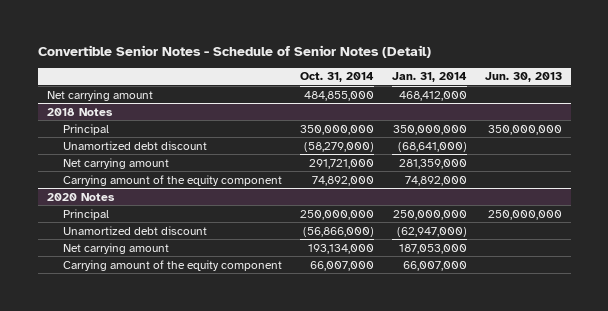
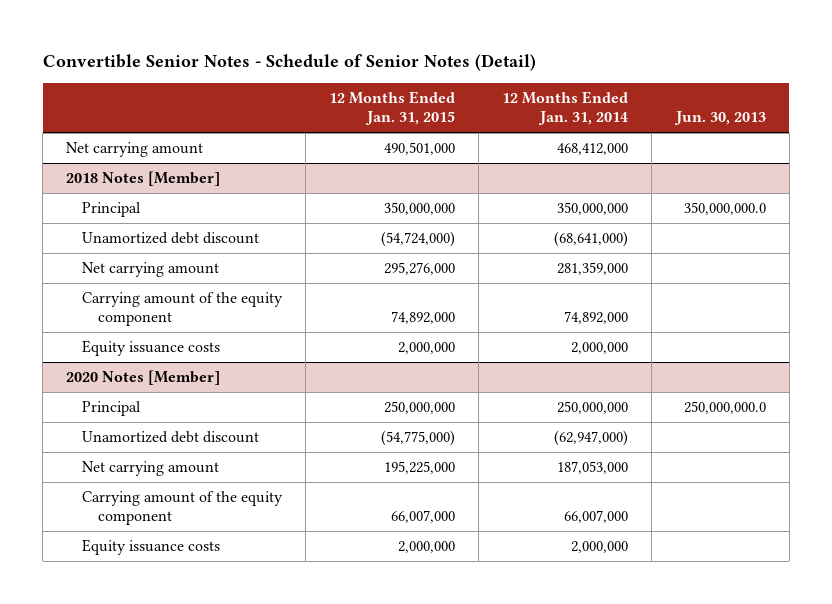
- | Oct. 31, 2014 | Jan. 31, 2014 | Jun. 30, 2013
+ | 12 Months Ended Jan. 31, 2015 | 12 Months Ended Jan. 31, 2014 | Jun. 30, 2013
- 2018 Notes
- Principal | 350,000,000 | 350,000,000 | 350,000,000
+ 2018 Notes [Member]
+ Principal | 350,000,000 | 350,000,000 | 350,000,000.0
- 2020 Notes
- Principal | 250,000,000 | 250,000,000 | 250,000,000
+ Equity issuance costs | 2,000,000 | 2,000,000 |
+ 2020 Notes [Member]
+ Principal | 250,000,000 | 250,000,000 | 250,000,000.0
+ Equity issuance costs | 2,000,000 | 2,000,000 |

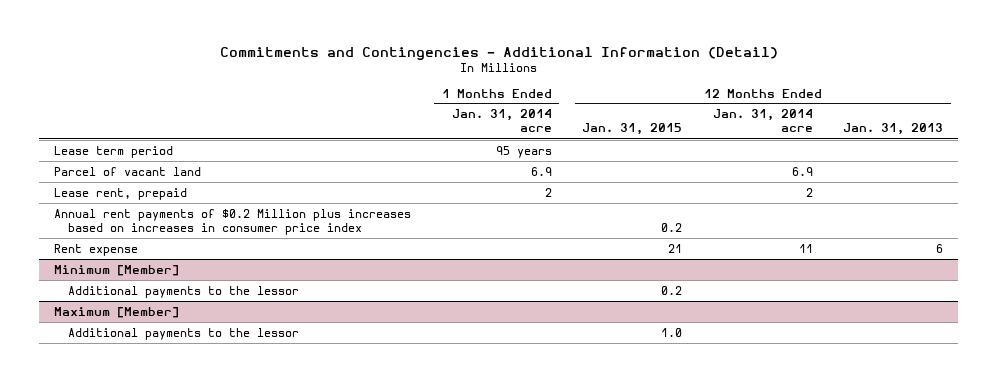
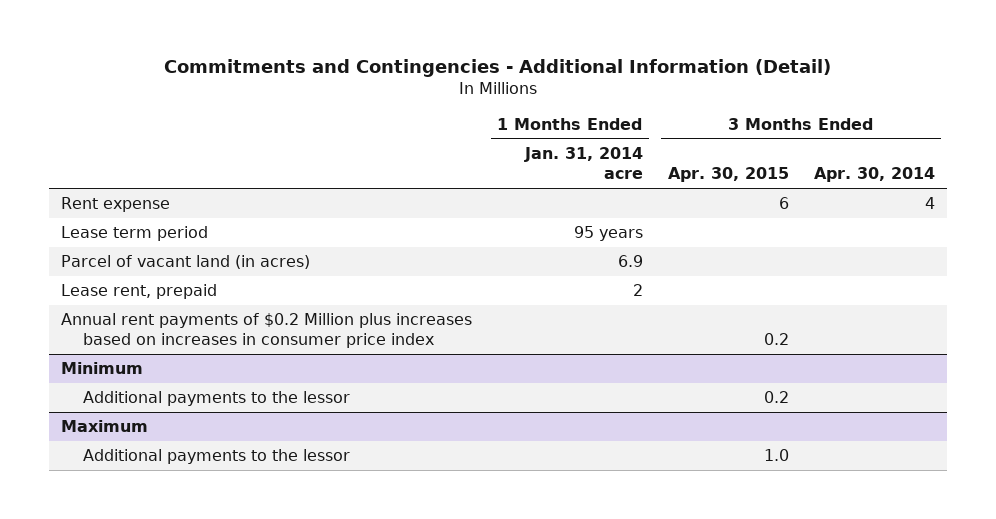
- | 1 Months Ended Jan. 31, 2014 acre | 12 Months Ended Jan. 31, 2015 | 12 Months Ended Jan. 31, 2014 acre | 12 Months Ended Jan. 31, 2013
+ | 1 Months Ended Jan. 31, 2014 acre | 3 Months Ended Apr. 30, 2015 | 3 Months Ended Apr. 30, 2014
moved up: Rent expense | | 6 | 4
- Parcel of vacant land | 6.9 | | 6.9 |
+ Parcel of vacant land (in acres) | 6.9 | |
- Minimum [Member]
+ Minimum
- Maximum [Member]
+ Maximum

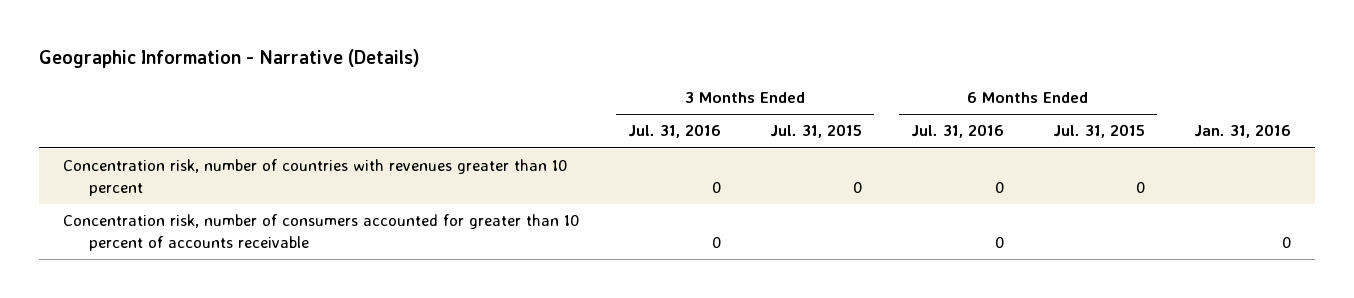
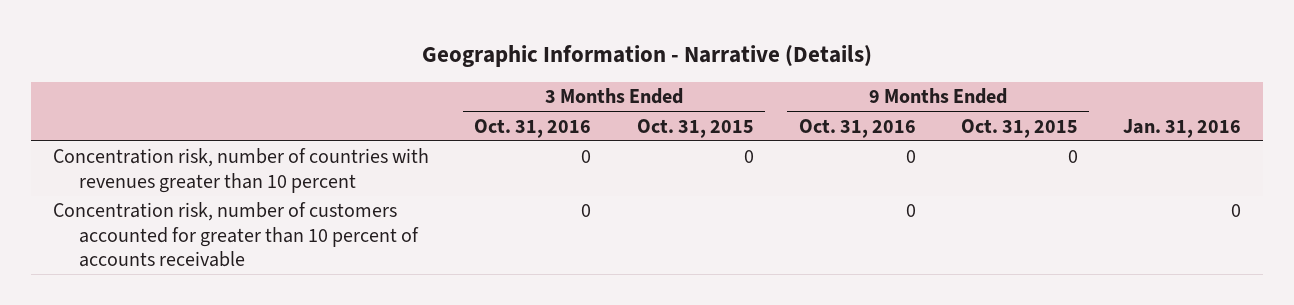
- | 3 Months Ended Jul. 31, 2016 | 3 Months Ended Jul. 31, 2015 | 6 Months Ended Jul. 31, 2016 | 6 Months Ended Jul. 31, 2015 | Jan. 31, 2016
+ | 3 Months Ended Oct. 31, 2016 | 3 Months Ended Oct. 31, 2015 | 9 Months Ended Oct. 31, 2016 | 9 Months Ended Oct. 31, 2015 | Jan. 31, 2016
- Concentration risk, number of consumers accounted for greater than 10 percent of accounts receivable | 0 | | 0 | | 0
+ Concentration risk, number of customers accounted for greater than 10 percent of accounts receivable | 0 | | 0 | | 0

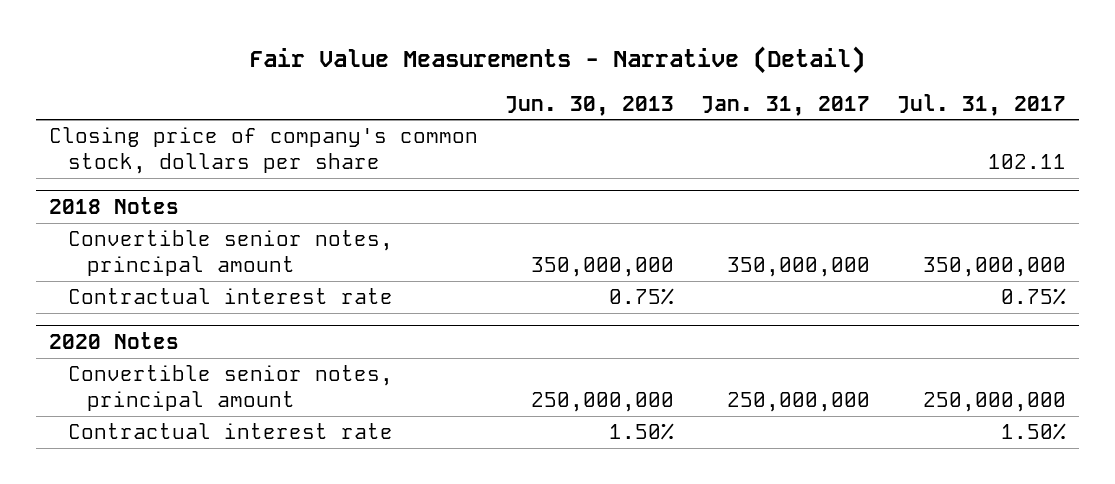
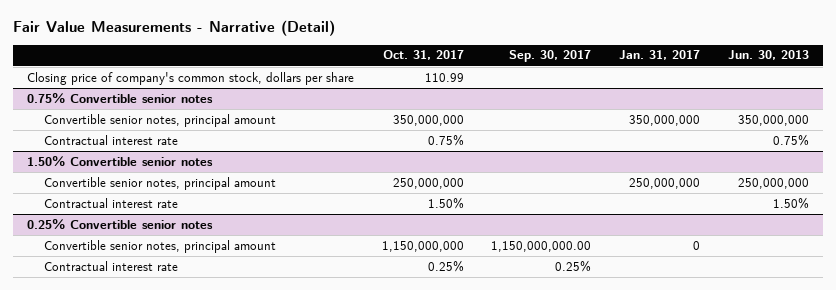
- | Jun. 30, 2013 | Jan. 31, 2017 | Jul. 31, 2017
+ | Oct. 31, 2017 | Sep. 30, 2017 | Jan. 31, 2017 | Jun. 30, 2013
- 2018 Notes
+ 0.75% Convertible senior notes
- 2020 Notes
+ 1.50% Convertible senior notes
+ 0.25% Convertible senior notes
+ Convertible senior notes, principal amount | 1,150,000,000 | 1,150,000,000.00 | 0 |
+ Contractual interest rate | 0.25% | 0.25% | |

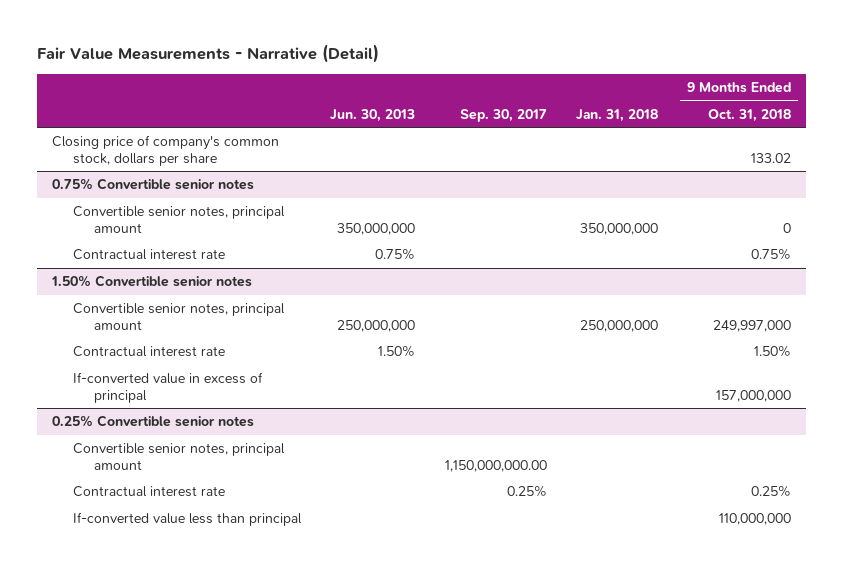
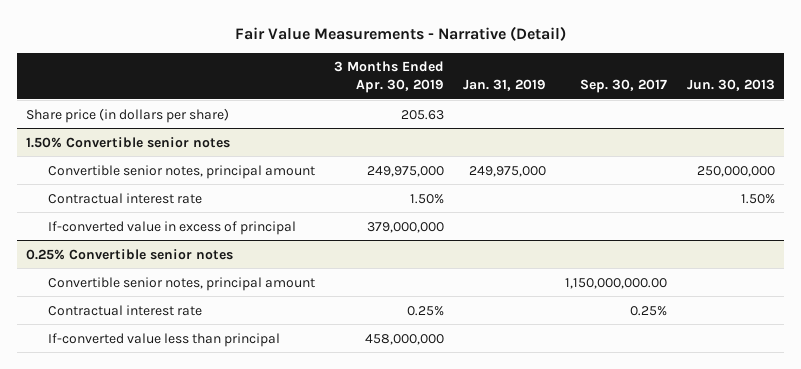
- | Jun. 30, 2013 | Sep. 30, 2017 | Jan. 31, 2018 | 9 Months Ended Oct. 31, 2018
+ | 3 Months Ended Apr. 30, 2019 | Jan. 31, 2019 | Sep. 30, 2017 | Jun. 30, 2013
- Closing price of company's common stock, dollars per share | | | | 133.02
- 0.75% Convertible senior notes
- Convertible senior notes, principal amount | 350,000,000 | | 350,000,000 | 0
- Contractual interest rate | 0.75% | | | 0.75%
+ Share price (in dollars per share) | 205.63 | | |

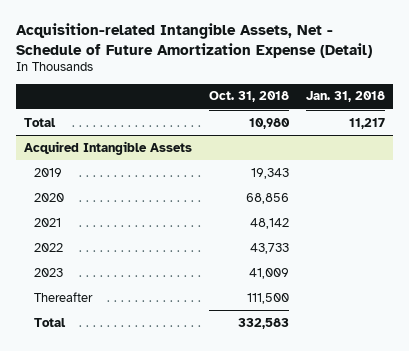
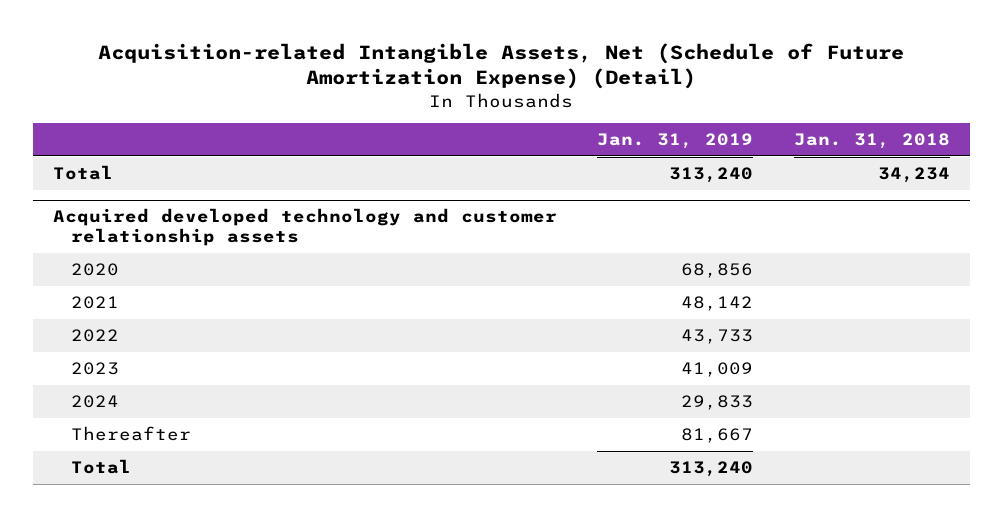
- Acquisition-related Intangible Assets, Net - Schedule of Future Amortization Expense (Detail)
+ Acquisition-related Intangible Assets, Net (Schedule of Future Amortization Expense) (Detail)
- | Oct. 31, 2018 | Jan. 31, 2018
+ | Jan. 31, 2019 | Jan. 31, 2018
- Total | 10,980 | 11,217
- Acquired Intangible Assets
- 2019 | 19,343 |
- 2020 | 68,856 |
- 2021 | 48,142 |
- 2022 | 43,733 |
- 2023 | 41,009 |
- Thereafter | 111,500 |
- Total | 332,583 |
+ Total | 313,240 | 34,234
+ Acquired developed technology and customer relationship assets
+ 2020 | 68,856 |
+ 2021 | 48,142 |
+ 2022 | 43,733 |
+ 2023 | 41,009 |
+ 2024 | 29,833 |
+ Thereafter | 81,667 |
+ Total | 313,240 |

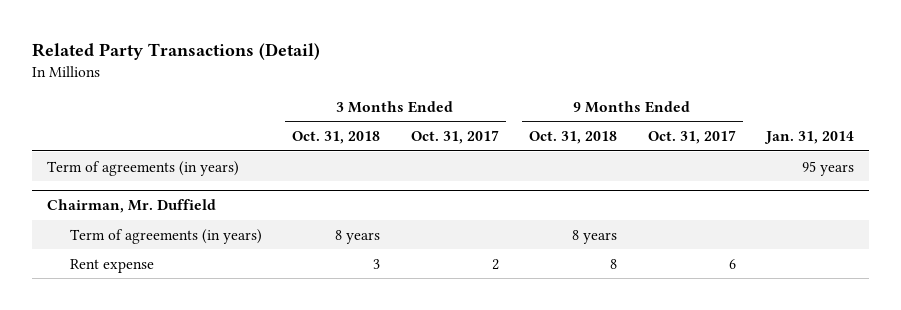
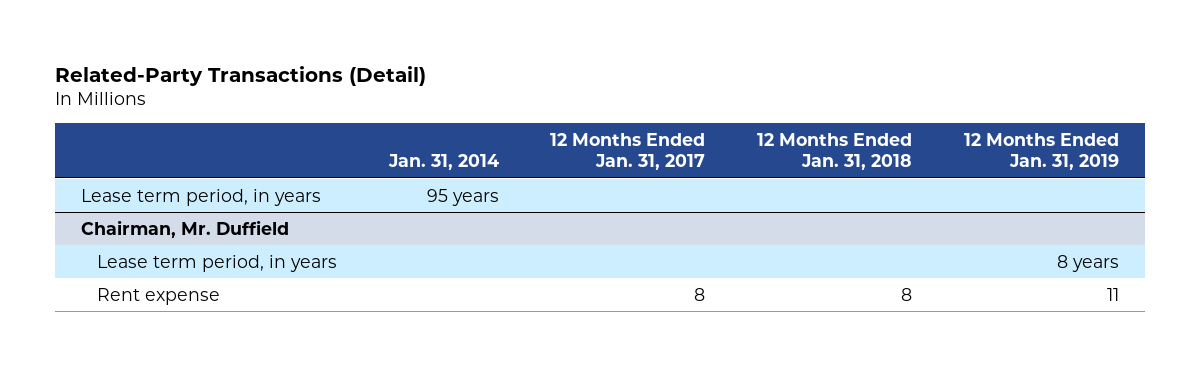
- Related Party Transactions (Detail)
+ Related-Party Transactions (Detail)
- | 3 Months Ended Oct. 31, 2018 | 3 Months Ended Oct. 31, 2017 | 9 Months Ended Oct. 31, 2018 | 9 Months Ended Oct. 31, 2017 | Jan. 31, 2014
+ | Jan. 31, 2014 | 12 Months Ended Jan. 31, 2017 | 12 Months Ended Jan. 31, 2018 | 12 Months Ended Jan. 31, 2019
- Term of agreements (in years) | | | | | 95 years
+ Lease term period, in years | 95 years | | |
@ Chairman, Mr. Duffield
- Term of agreements (in years) | 8 years | | 8 years | |
+ Lease term period, in years | | | | 8 years

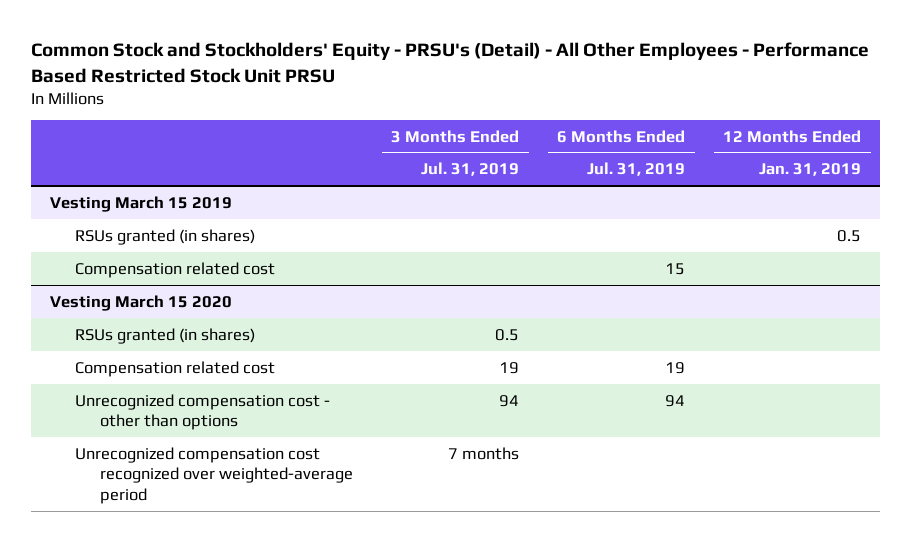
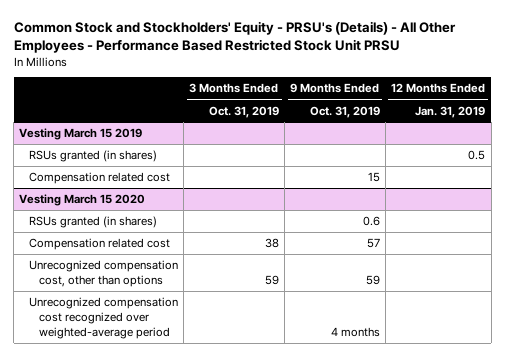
- Common Stock and Stockholders' Equity - PRSU's (Detail) - All Other Employees - Performance Based Restricted Stock Unit PRSU
+ Common Stock and Stockholders' Equity - PRSU's (Details) - All Other Employees - Performance Based Restricted Stock Unit PRSU
- | 3 Months Ended Jul. 31, 2019 | 6 Months Ended Jul. 31, 2019 | 12 Months Ended Jan. 31, 2019
+ | 3 Months Ended Oct. 31, 2019 | 9 Months Ended Oct. 31, 2019 | 12 Months Ended Jan. 31, 2019
@ Vesting March 15 2020
- Unrecognized compensation cost - other than options | 94 | 94 |
+ Unrecognized compensation cost, other than options | 59 | 59 |

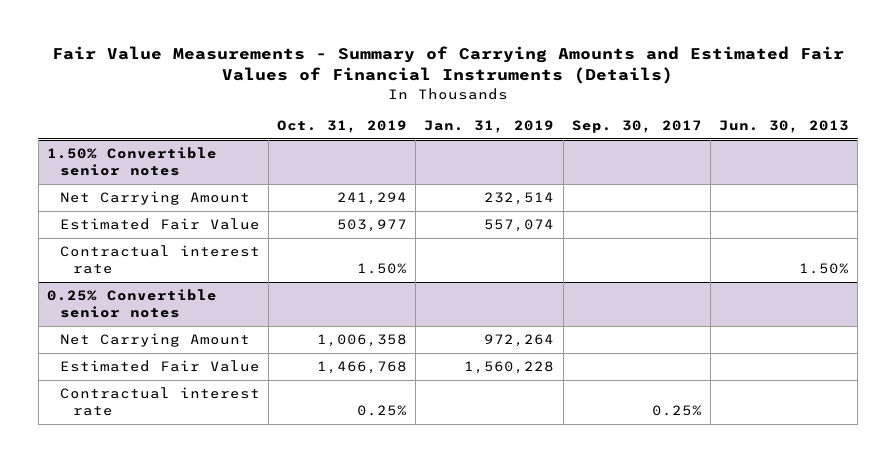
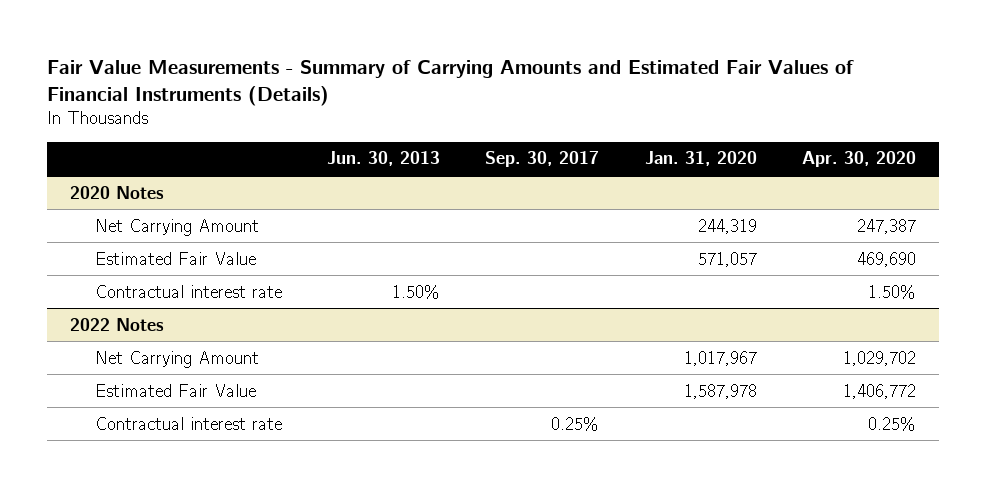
- | Oct. 31, 2019 | Jan. 31, 2019 | Sep. 30, 2017 | Jun. 30, 2013
+ | Jun. 30, 2013 | Sep. 30, 2017 | Jan. 31, 2020 | Apr. 30, 2020
- 1.50% Convertible senior notes
+ 2020 Notes
- 0.25% Convertible senior notes
+ 2022 Notes

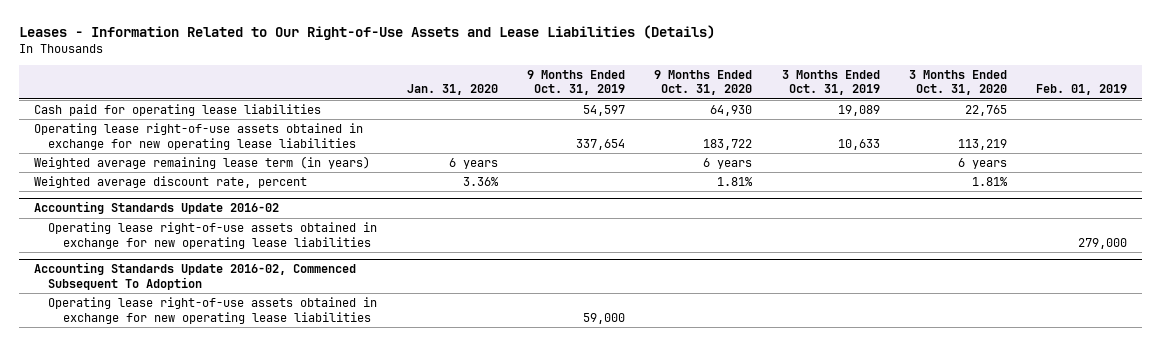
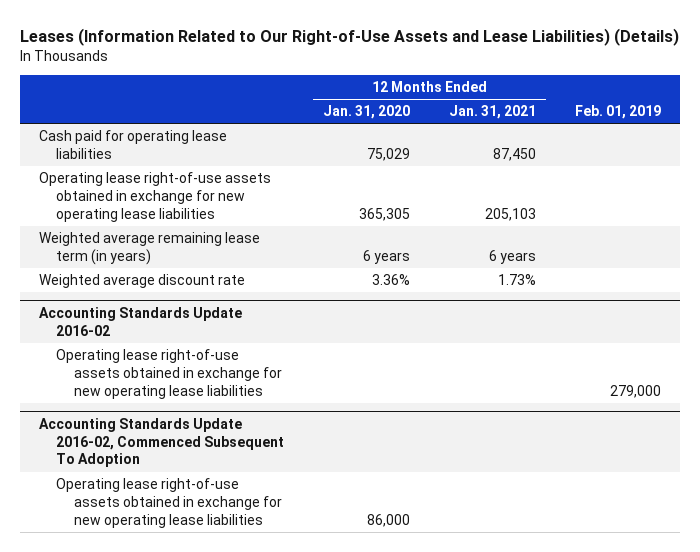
- Leases - Information Related to Our Right-of-Use Assets and Lease Liabilities (Details)
+ Leases (Information Related to Our Right-of-Use Assets and Lease Liabilities) (Details)
- | Jan. 31, 2020 | 9 Months Ended Oct. 31, 2019 | 9 Months Ended Oct. 31, 2020 | 3 Months Ended Oct. 31, 2019 | 3 Months Ended Oct. 31, 2020 | Feb. 01, 2019
+ | 12 Months Ended Jan. 31, 2020 | 12 Months Ended Jan. 31, 2021 | Feb. 01, 2019
- Weighted average discount rate, percent | 3.36% | | 1.81% | | 1.81% |
+ Weighted average discount rate | 3.36% | 1.73% |

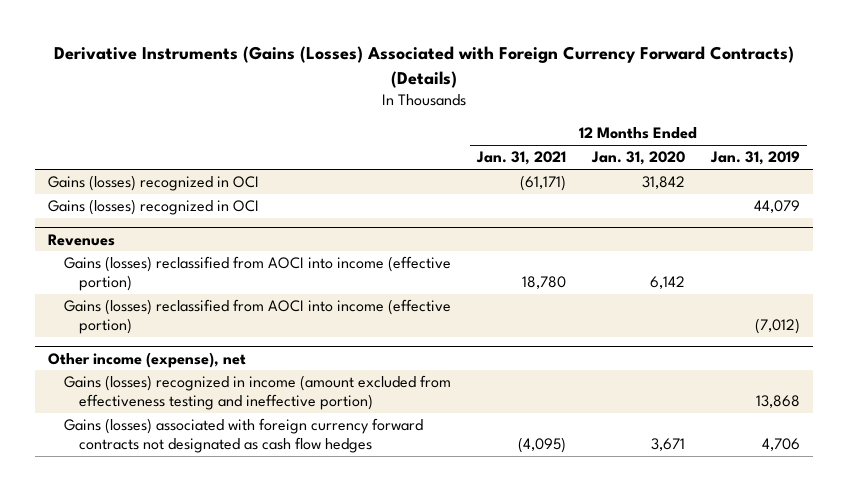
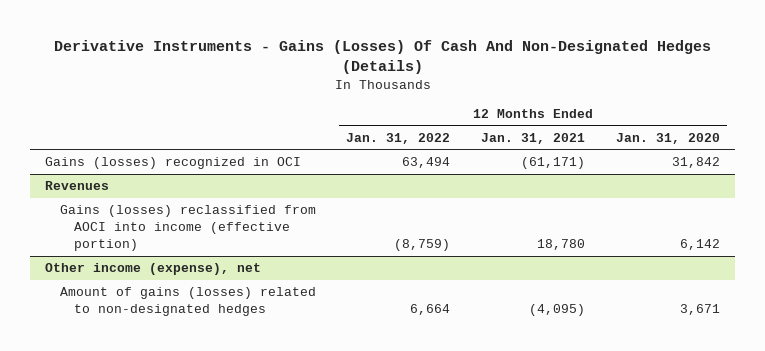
- Derivative Instruments (Gains (Losses) Associated with Foreign Currency Forward Contracts) (Details)
+ Derivative Instruments - Gains (Losses) Of Cash And Non-Designated Hedges (Details)
- | 12 Months Ended Jan. 31, 2021 | 12 Months Ended Jan. 31, 2020 | 12 Months Ended Jan. 31, 2019
+ | 12 Months Ended Jan. 31, 2022 | 12 Months Ended Jan. 31, 2021 | 12 Months Ended Jan. 31, 2020
- Gains (losses) recognized in OCI | | | 44,079
@ Revenues
- Gains (losses) reclassified from AOCI into income (effective portion) | | | (7,012)
@ Other income (expense), net
- Gains (losses) recognized in income (amount excluded from effectiveness testing and ineffective portion) | | | 13,868
- Gains (losses) associated with foreign currency forward contracts not designated as cash flow hedges | (4,095) | 3,671 | 4,706
+ Amount of gains (losses) related to non-designated hedges | 6,664 | (4,095) | 3,671

